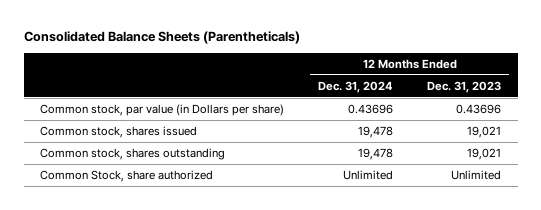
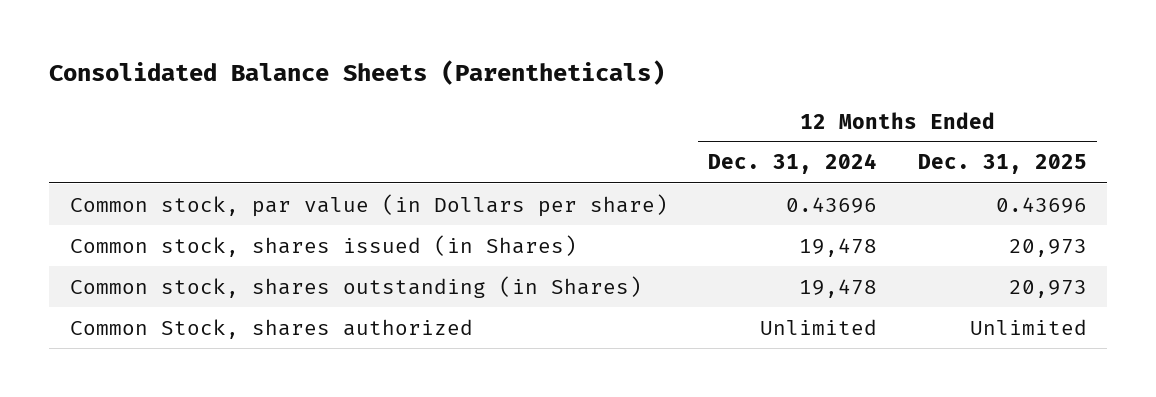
- | 12 Months Ended Dec. 31, 2024 | 12 Months Ended Dec. 31, 2023
+ | 12 Months Ended Dec. 31, 2024 | 12 Months Ended Dec. 31, 2025
- Common stock, shares issued | 19,478 | 19,021
- Common stock, shares outstanding | 19,478 | 19,021
- Common Stock, share authorized | Unlimited | Unlimited
+ Common stock, shares issued (in Shares) | 19,478 | 20,973
+ Common stock, shares outstanding (in Shares) | 19,478 | 20,973
+ Common Stock, shares authorized | Unlimited | Unlimited

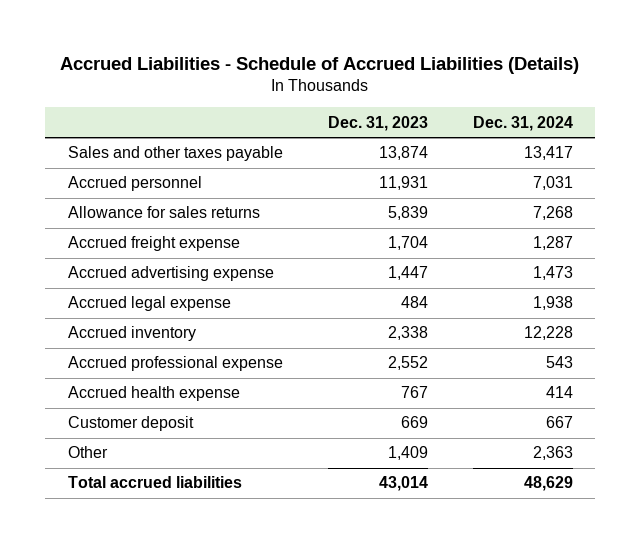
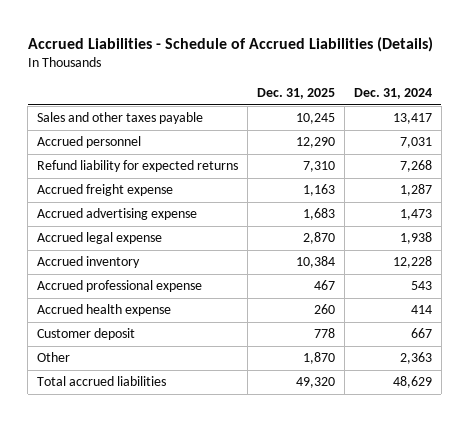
- | Dec. 31, 2023 | Dec. 31, 2024
+ | Dec. 31, 2025 | Dec. 31, 2024
- Allowance for sales returns | 5,839 | 7,268
+ Refund liability for expected returns | 7,310 | 7,268

